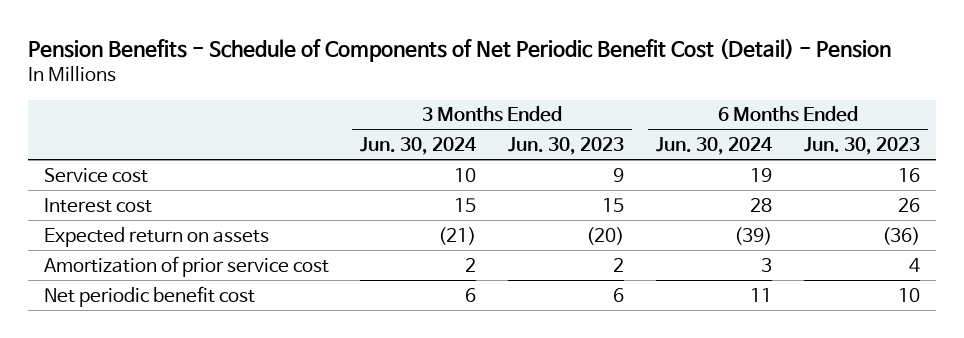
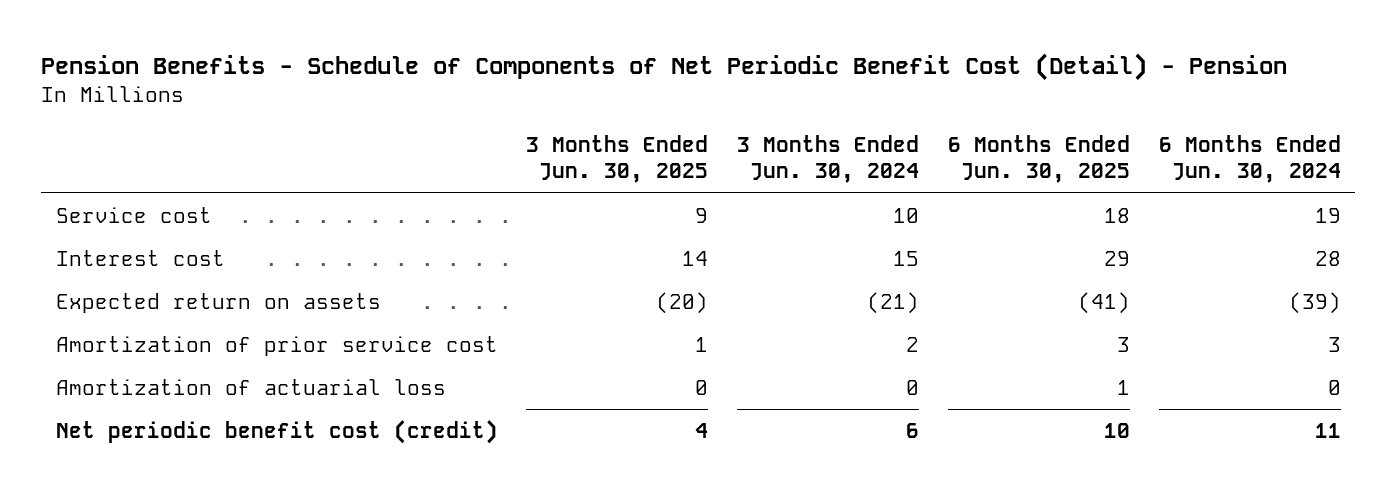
- | 3 Months Ended Jun. 30, 2024 | 3 Months Ended Jun. 30, 2023 | 6 Months Ended Jun. 30, 2024 | 6 Months Ended Jun. 30, 2023
+ | 3 Months Ended Jun. 30, 2025 | 3 Months Ended Jun. 30, 2024 | 6 Months Ended Jun. 30, 2025 | 6 Months Ended Jun. 30, 2024
- Net periodic benefit cost | 6 | 6 | 11 | 10
+ Amortization of actuarial loss | 0 | 0 | 1 | 0
+ Net periodic benefit cost (credit) | 4 | 6 | 10 | 11

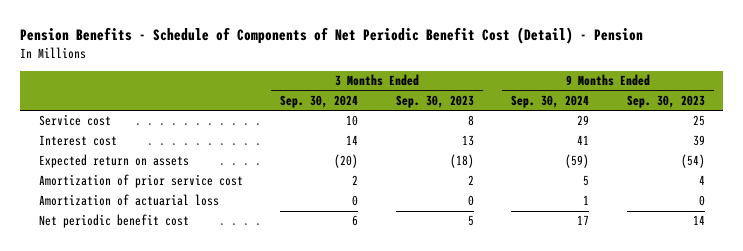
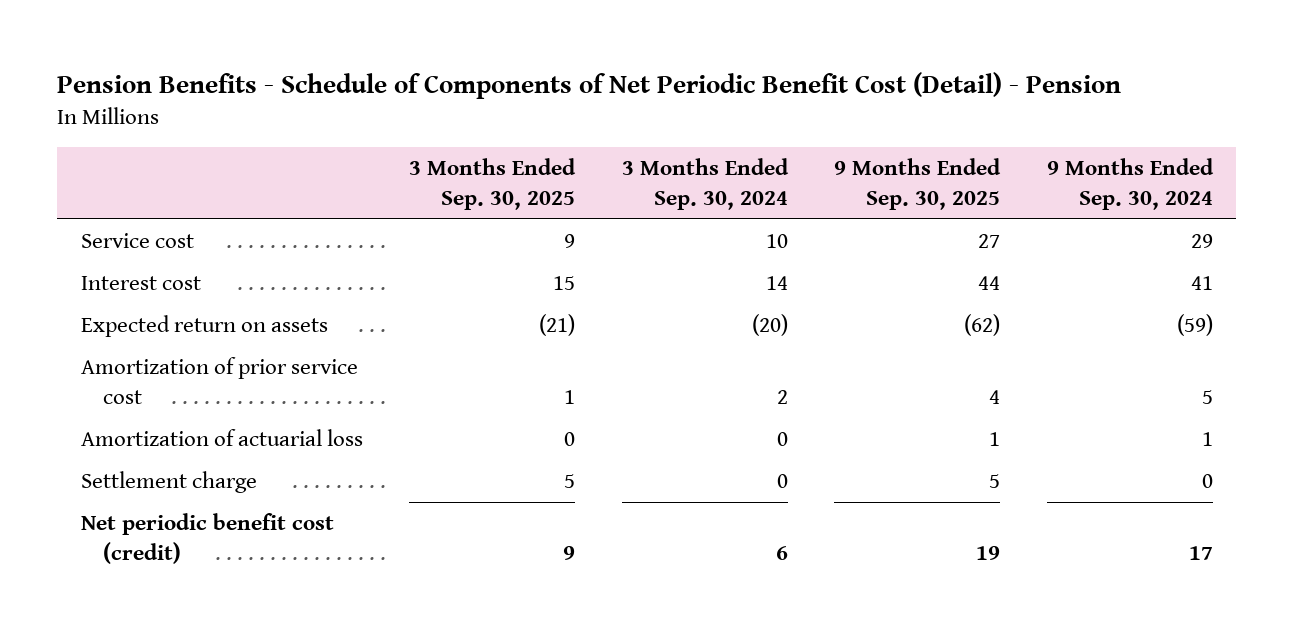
- | 3 Months Ended Sep. 30, 2024 | 3 Months Ended Sep. 30, 2023 | 9 Months Ended Sep. 30, 2024 | 9 Months Ended Sep. 30, 2023
+ | 3 Months Ended Sep. 30, 2025 | 3 Months Ended Sep. 30, 2024 | 9 Months Ended Sep. 30, 2025 | 9 Months Ended Sep. 30, 2024
- Net periodic benefit cost | 6 | 5 | 17 | 14
+ Settlement charge | 5 | 0 | 5 | 0
+ Net periodic benefit cost (credit) | 9 | 6 | 19 | 17

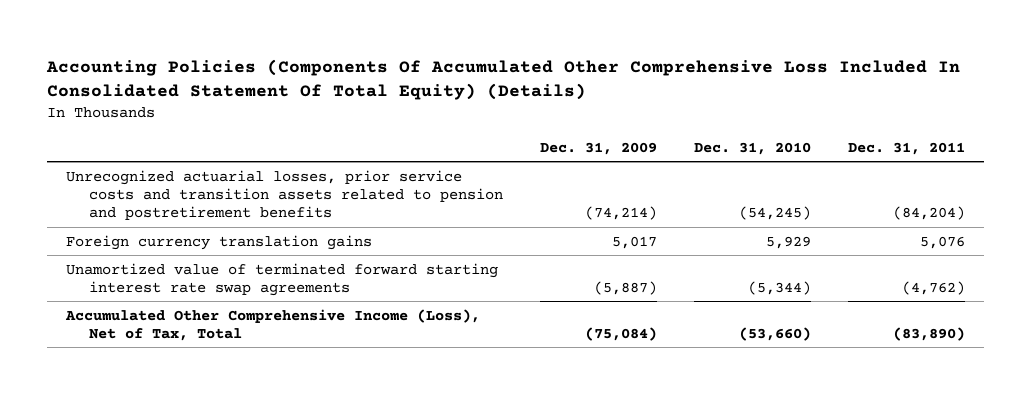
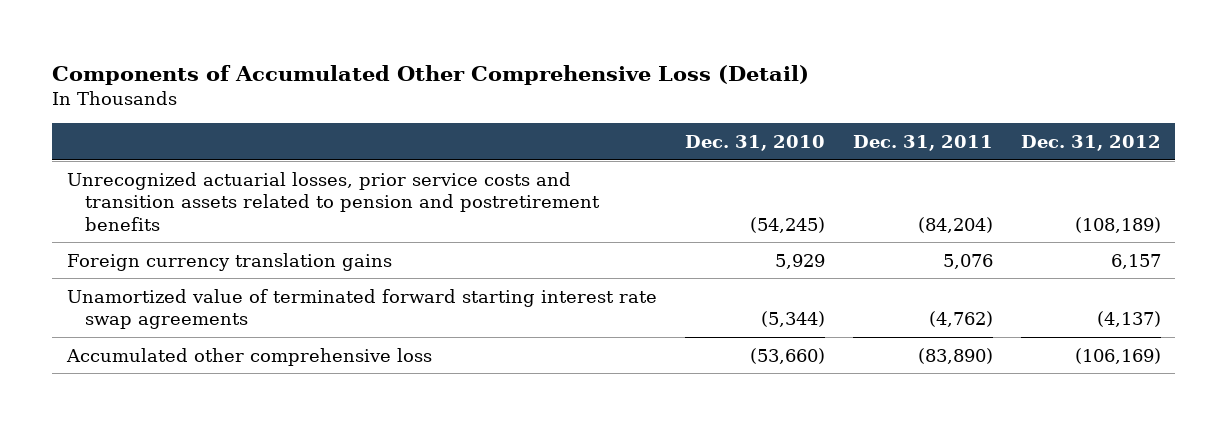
- Accounting Policies (Components Of Accumulated Other Comprehensive Loss Included In Consolidated Statement Of Total Equity) (Details)
+ Components of Accumulated Other Comprehensive Loss (Detail)
- | Dec. 31, 2009 | Dec. 31, 2010 | Dec. 31, 2011
+ | Dec. 31, 2010 | Dec. 31, 2011 | Dec. 31, 2012
- Accumulated Other Comprehensive Income (Loss), Net of Tax, Total | (75,084) | (53,660) | (83,890)
+ Accumulated other comprehensive loss | (53,660) | (83,890) | (106,169)

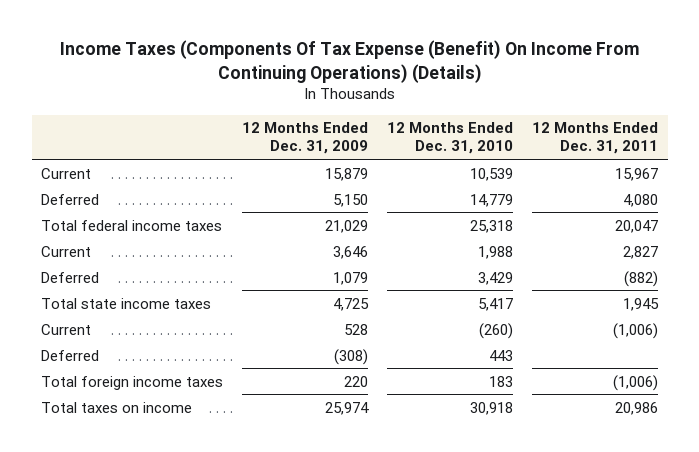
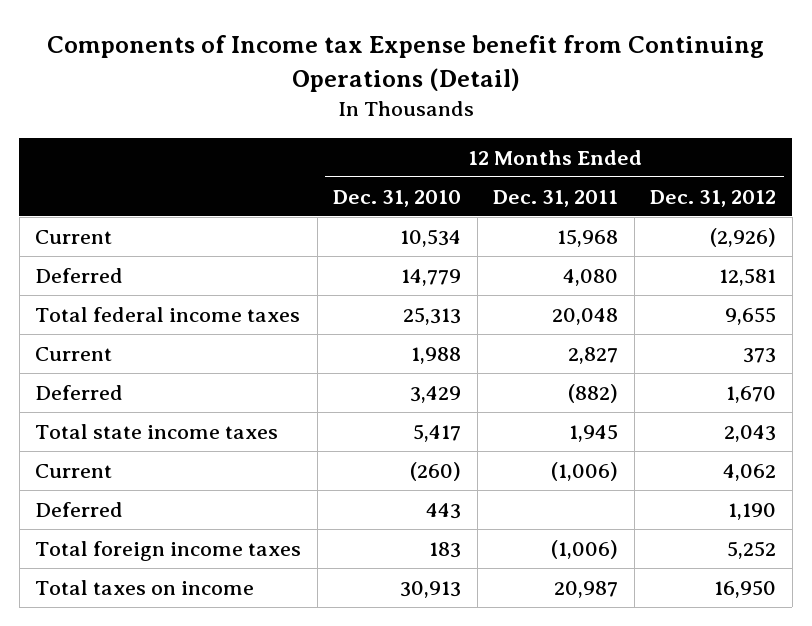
- Income Taxes (Components Of Tax Expense (Benefit) On Income From Continuing Operations) (Details)
+ Components of Income tax Expense benefit from Continuing Operations (Detail)
- | 12 Months Ended Dec. 31, 2009 | 12 Months Ended Dec. 31, 2010 | 12 Months Ended Dec. 31, 2011
+ | 12 Months Ended Dec. 31, 2010 | 12 Months Ended Dec. 31, 2011 | 12 Months Ended Dec. 31, 2012
- Current | 15,879 | 10,539 | 15,967
+ Current | 10,534 | 15,968 | (2,926)
- Total federal income taxes | 21,029 | 25,318 | 20,047
+ Total federal income taxes | 25,313 | 20,048 | 9,655
- Total taxes on income | 25,974 | 30,918 | 20,986
+ Total taxes on income | 30,913 | 20,987 | 16,950

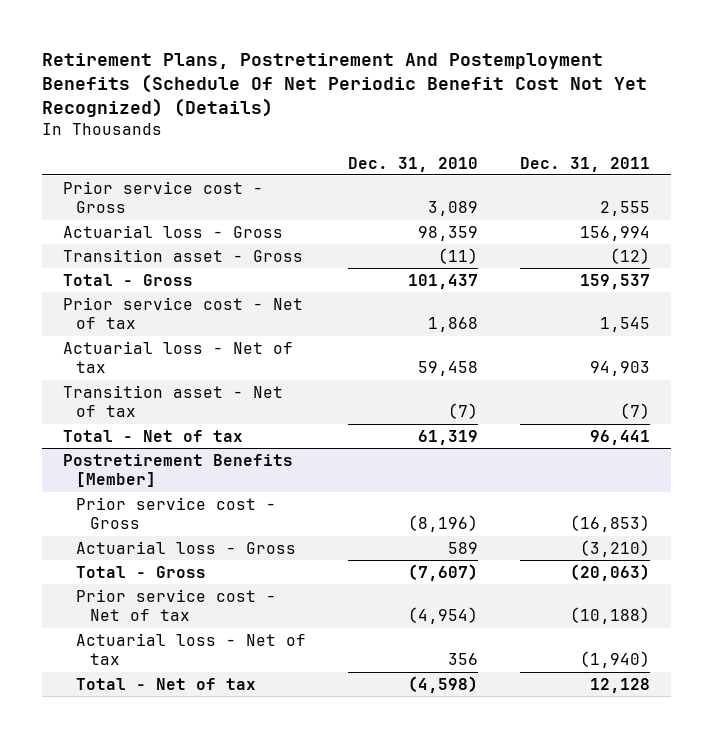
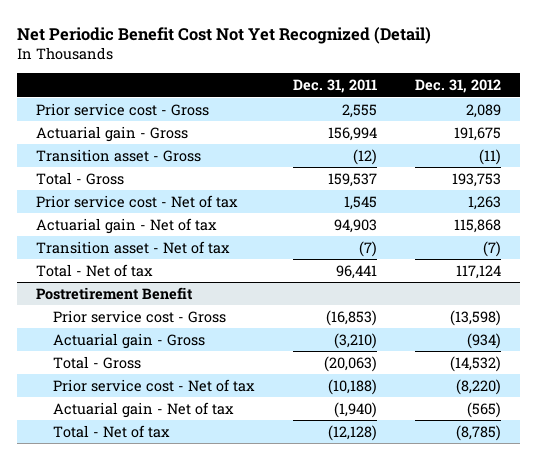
- Retirement Plans, Postretirement And Postemployment Benefits (Schedule Of Net Periodic Benefit Cost Not Yet Recognized) (Details)
+ Net Periodic Benefit Cost Not Yet Recognized (Detail)
- | Dec. 31, 2010 | Dec. 31, 2011
+ | Dec. 31, 2011 | Dec. 31, 2012
- Actuarial loss - Gross | 98,359 | 156,994
+ Actuarial gain - Gross | 156,994 | 191,675
- Actuarial loss - Net of tax | 59,458 | 94,903
+ Actuarial gain - Net of tax | 94,903 | 115,868
- Postretirement Benefits [Member]
+ Postretirement Benefit
- Actuarial loss - Gross | 589 | (3,210)
+ Actuarial gain - Gross | (3,210) | (934)
- Actuarial loss - Net of tax | 356 | (1,940)
- Total - Net of tax | (4,598) | 12,128
+ Actuarial gain - Net of tax | (1,940) | (565)
+ Total - Net of tax | (12,128) | (8,785)

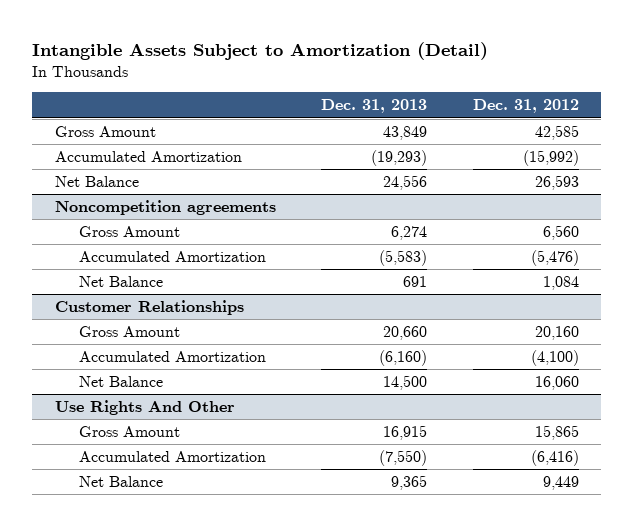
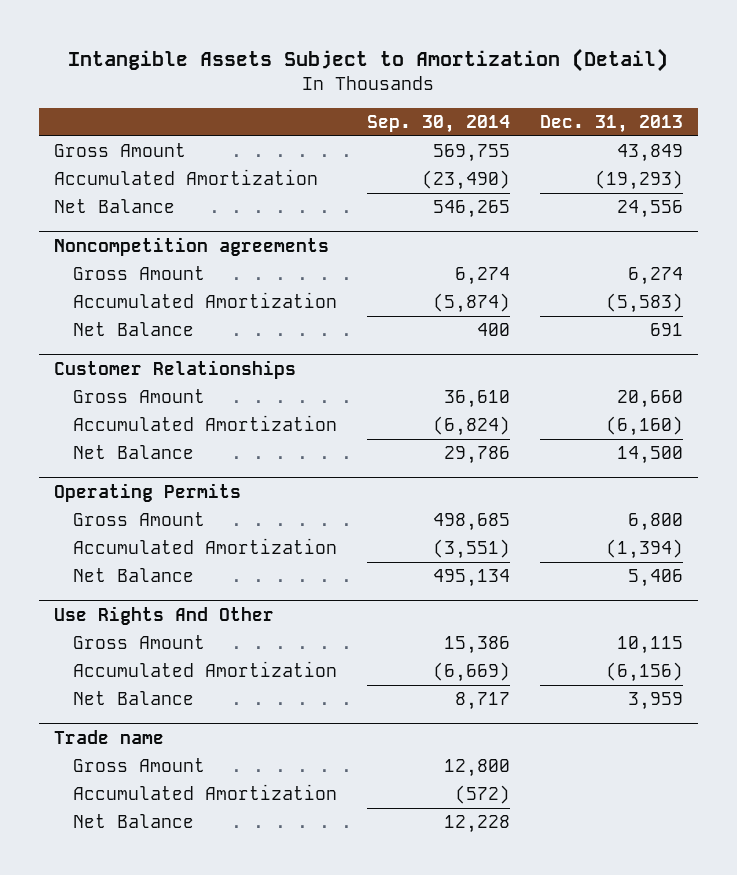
- | Dec. 31, 2013 | Dec. 31, 2012
+ | Sep. 30, 2014 | Dec. 31, 2013
+ Operating Permits
+ Gross Amount | 498,685 | 6,800
+ Accumulated Amortization | (3,551) | (1,394)
+ Net Balance | 495,134 | 5,406
@ Use Rights And Other
- Gross Amount | 16,915 | 15,865
- Accumulated Amortization | (7,550) | (6,416)
- Net Balance | 9,365 | 9,449
+ Gross Amount | 15,386 | 10,115
+ Accumulated Amortization | (6,669) | (6,156)
+ Net Balance | 8,717 | 3,959
+ Trade name
+ Gross Amount | 12,800 |
+ Accumulated Amortization | (572) |
+ Net Balance | 12,228 |

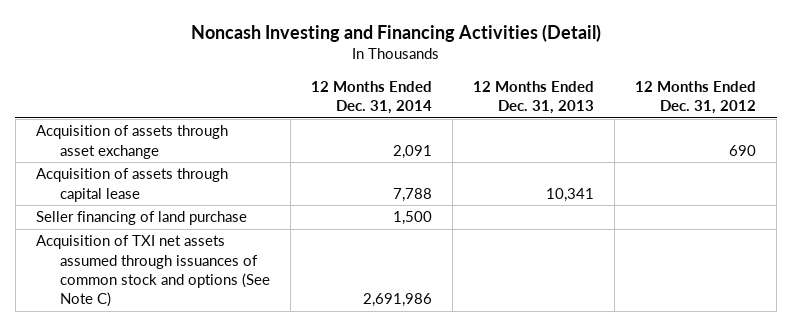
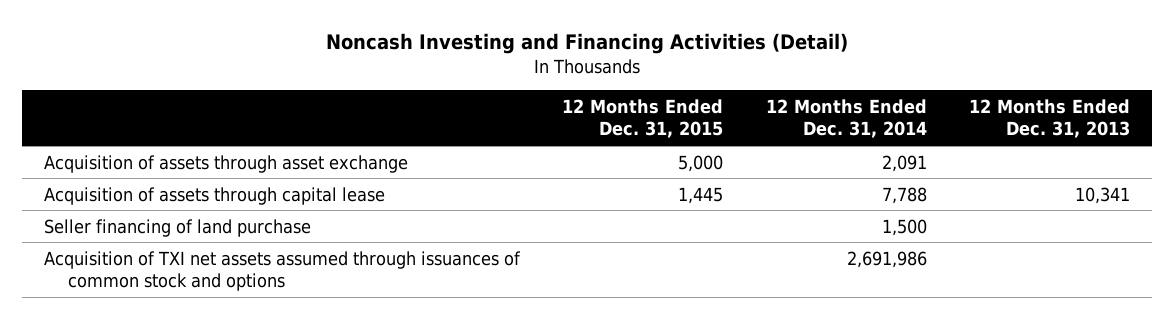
- | 12 Months Ended Dec. 31, 2014 | 12 Months Ended Dec. 31, 2013 | 12 Months Ended Dec. 31, 2012
+ | 12 Months Ended Dec. 31, 2015 | 12 Months Ended Dec. 31, 2014 | 12 Months Ended Dec. 31, 2013
- Acquisition of TXI net assets assumed through issuances of common stock and options (See Note C) | 2,691,986 | |
+ Acquisition of TXI net assets assumed through issuances of common stock and options | | 2,691,986 |

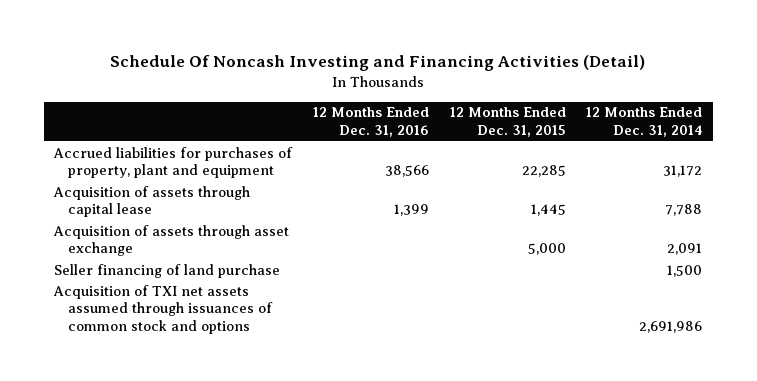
- Noncash Investing and Financing Activities (Detail)
+ Schedule Of Noncash Investing and Financing Activities (Detail)
- | 12 Months Ended Dec. 31, 2015 | 12 Months Ended Dec. 31, 2014 | 12 Months Ended Dec. 31, 2013
+ | 12 Months Ended Dec. 31, 2016 | 12 Months Ended Dec. 31, 2015 | 12 Months Ended Dec. 31, 2014
+ Accrued liabilities for purchases of property, plant and equipment | 38,566 | 22,285 | 31,172
moved down: Acquisition of assets through asset exchange | | 5,000 | 2,091

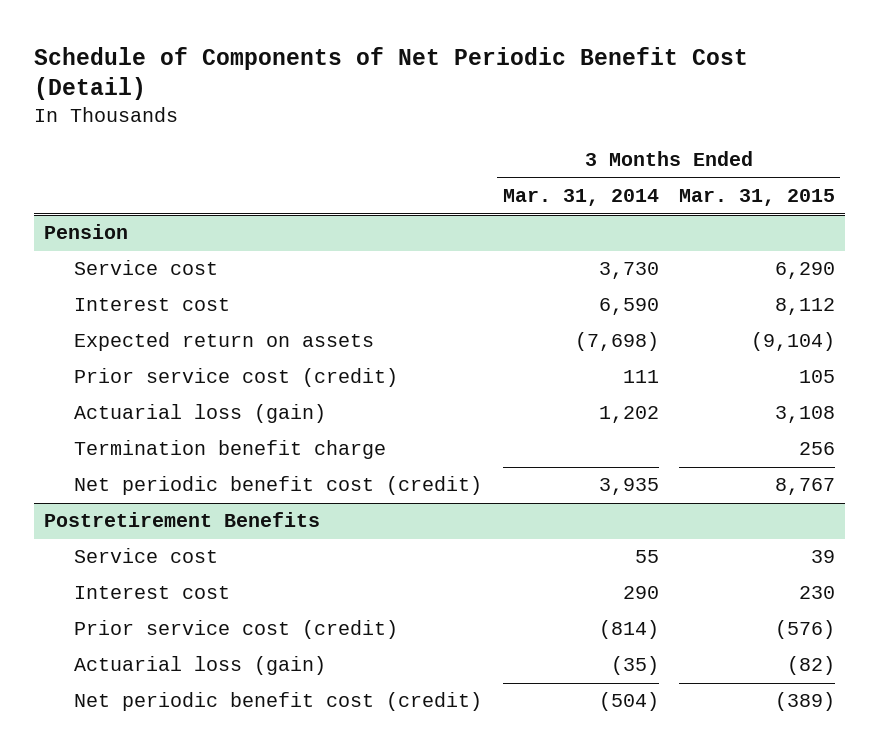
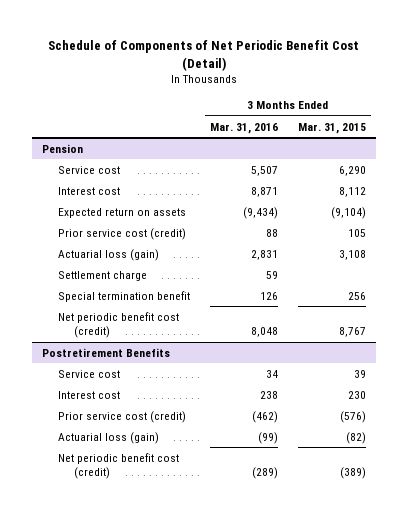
- | 3 Months Ended Mar. 31, 2014 | 3 Months Ended Mar. 31, 2015
+ | 3 Months Ended Mar. 31, 2016 | 3 Months Ended Mar. 31, 2015
@ Pension
- Termination benefit charge | | 256
+ Settlement charge | 59 |
+ Special termination benefit | 126 | 256

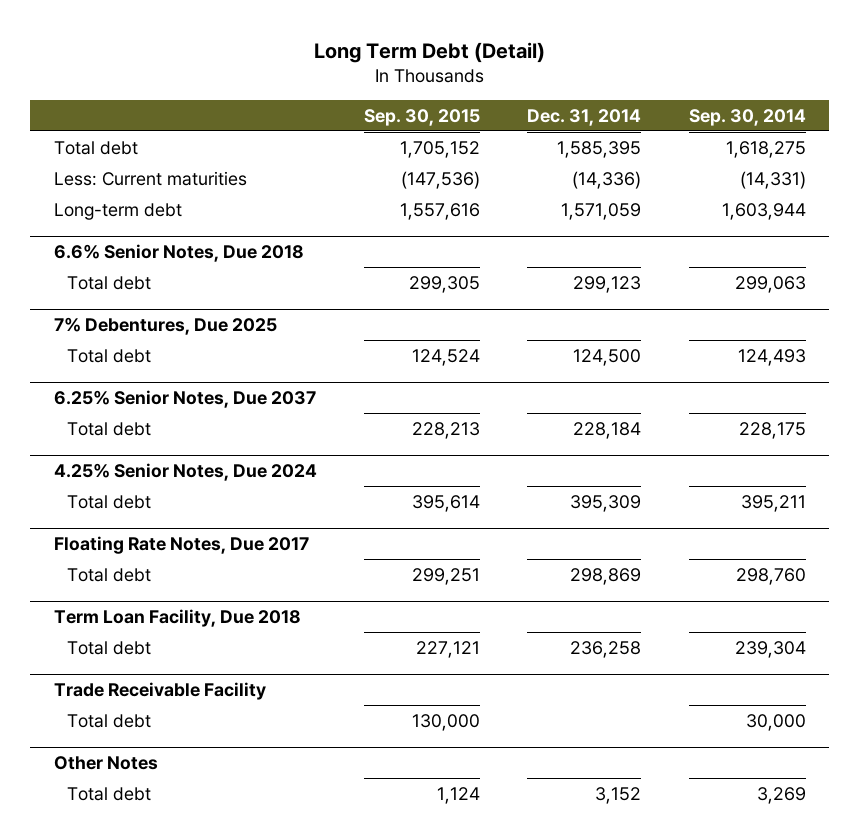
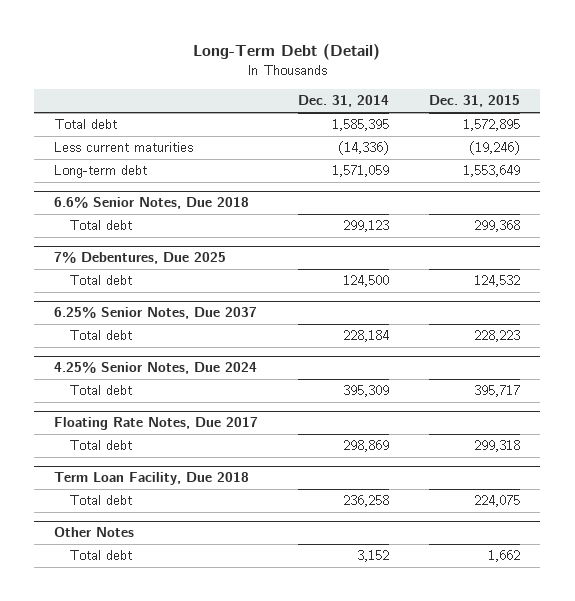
- Long Term Debt (Detail)
+ Long-Term Debt (Detail)
- | Sep. 30, 2015 | Dec. 31, 2014 | Sep. 30, 2014
+ | Dec. 31, 2014 | Dec. 31, 2015
- Less: Current maturities | (147,536) | (14,336) | (14,331)
+ Less current maturities | (14,336) | (19,246)
- Trade Receivable Facility
- Total debt | 130,000 | | 30,000

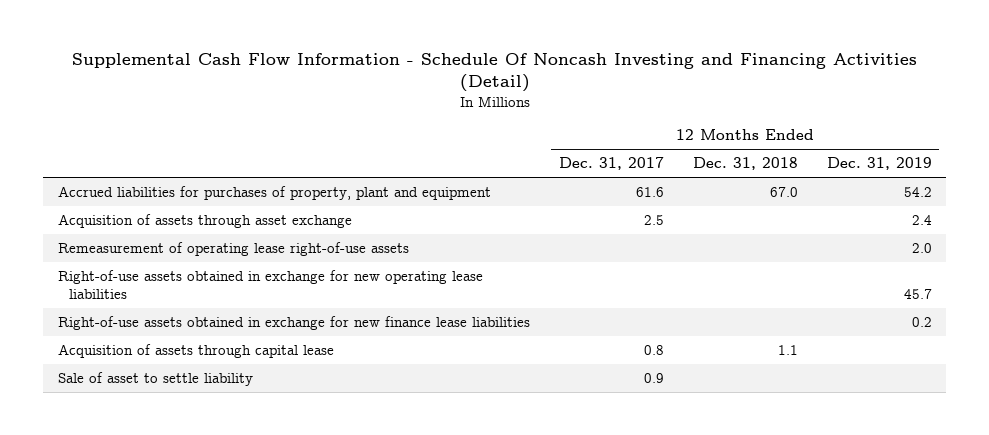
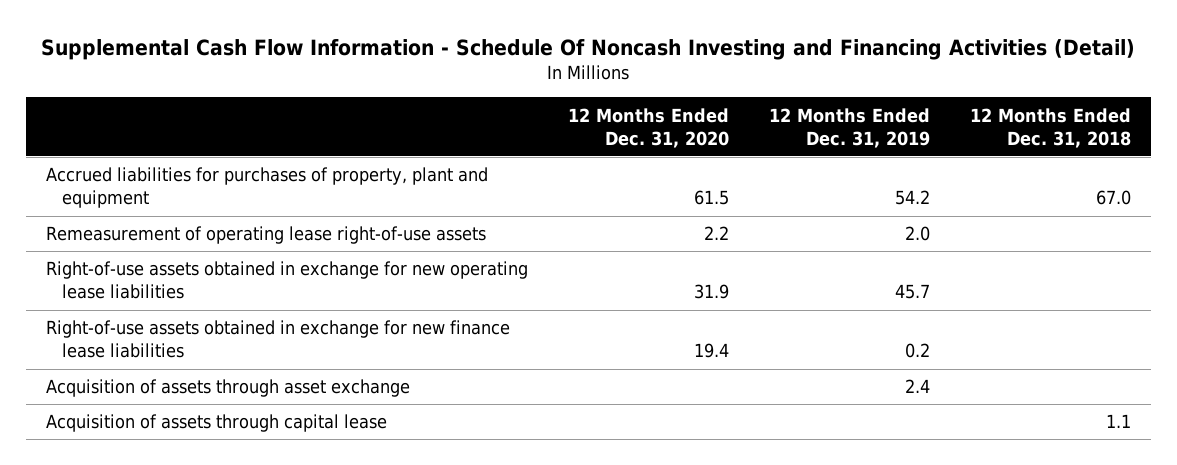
- | 12 Months Ended Dec. 31, 2017 | 12 Months Ended Dec. 31, 2018 | 12 Months Ended Dec. 31, 2019
+ | 12 Months Ended Dec. 31, 2020 | 12 Months Ended Dec. 31, 2019 | 12 Months Ended Dec. 31, 2018
moved down: Acquisition of assets through asset exchange | | 2.4 |
- Sale of asset to settle liability | 0.9 | |

